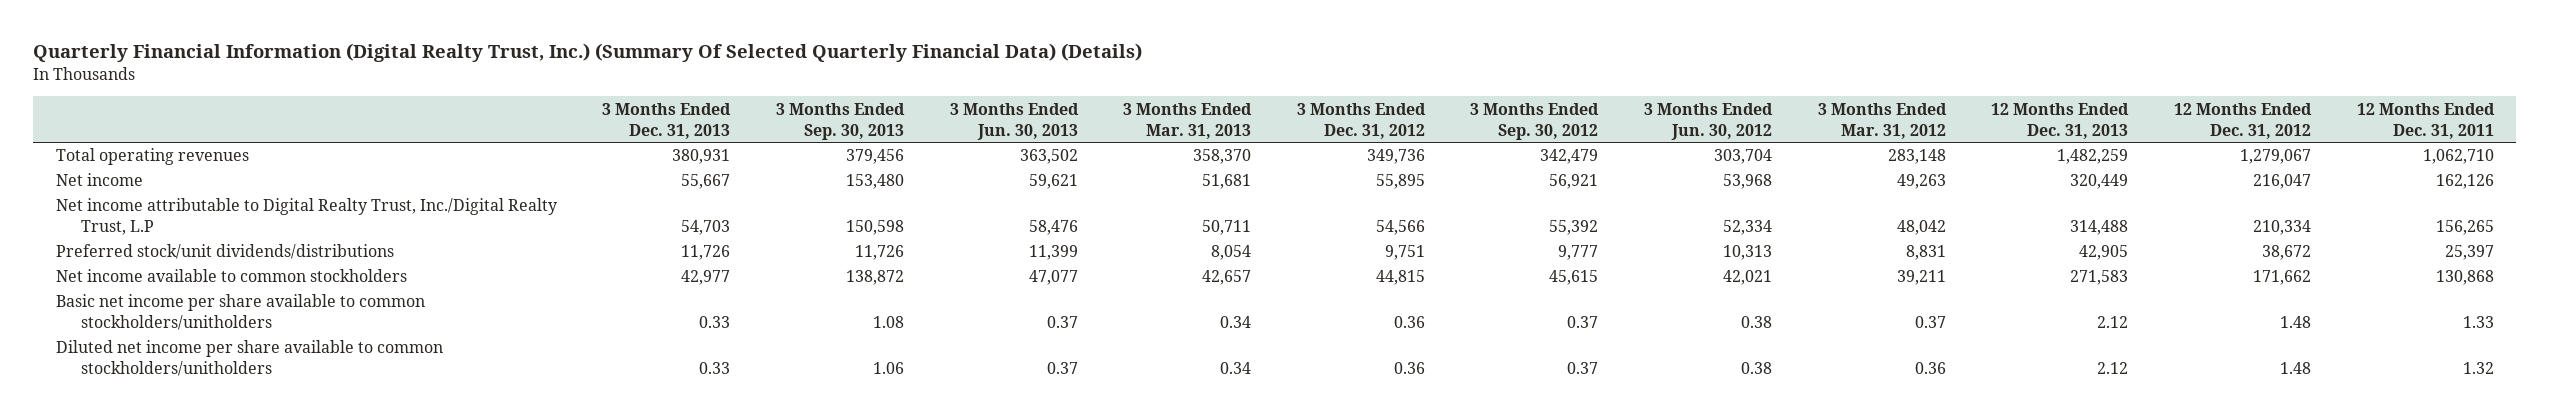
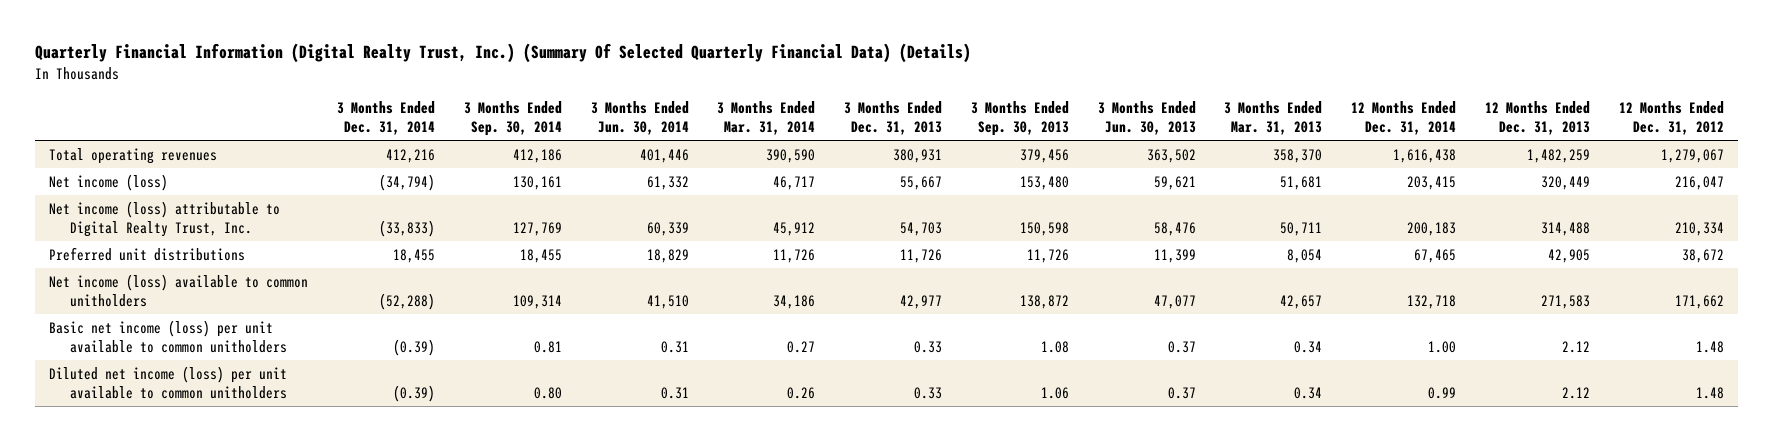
- | 3 Months Ended Dec. 31, 2013 | 3 Months Ended Sep. 30, 2013 | 3 Months Ended Jun. 30, 2013 | 3 Months Ended Mar. 31, 2013 | 3 Months Ended Dec. 31, 2012 | 3 Months Ended Sep. 30, 2012 | 3 Months Ended Jun. 30, 2012 | 3 Months Ended Mar. 31, 2012 | 12 Months Ended Dec. 31, 2013 | 12 Months Ended Dec. 31, 2012 | 12 Months Ended Dec. 31, 2011
+ | 3 Months Ended Dec. 31, 2014 | 3 Months Ended Sep. 30, 2014 | 3 Months Ended Jun. 30, 2014 | 3 Months Ended Mar. 31, 2014 | 3 Months Ended Dec. 31, 2013 | 3 Months Ended Sep. 30, 2013 | 3 Months Ended Jun. 30, 2013 | 3 Months Ended Mar. 31, 2013 | 12 Months Ended Dec. 31, 2014 | 12 Months Ended Dec. 31, 2013 | 12 Months Ended Dec. 31, 2012
- Net income | 55,667 | 153,480 | 59,621 | 51,681 | 55,895 | 56,921 | 53,968 | 49,263 | 320,449 | 216,047 | 162,126
- Net income attributable to Digital Realty Trust, Inc./Digital Realty Trust, L.P | 54,703 | 150,598 | 58,476 | 50,711 | 54,566 | 55,392 | 52,334 | 48,042 | 314,488 | 210,334 | 156,265
- Preferred stock/unit dividends/distributions | 11,726 | 11,726 | 11,399 | 8,054 | 9,751 | 9,777 | 10,313 | 8,831 | 42,905 | 38,672 | 25,397
- Net income available to common stockholders | 42,977 | 138,872 | 47,077 | 42,657 | 44,815 | 45,615 | 42,021 | 39,211 | 271,583 | 171,662 | 130,868
- Basic net income per share available to common stockholders/unitholders | 0.33 | 1.08 | 0.37 | 0.34 | 0.36 | 0.37 | 0.38 | 0.37 | 2.12 | 1.48 | 1.33
- Diluted net income per share available to common stockholders/unitholders | 0.33 | 1.06 | 0.37 | 0.34 | 0.36 | 0.37 | 0.38 | 0.36 | 2.12 | 1.48 | 1.32
+ Net income (loss) | (34,794) | 130,161 | 61,332 | 46,717 | 55,667 | 153,480 | 59,621 | 51,681 | 203,415 | 320,449 | 216,047
+ Net income (loss) attributable to Digital Realty Trust, Inc. | (33,833) | 127,769 | 60,339 | 45,912 | 54,703 | 150,598 | 58,476 | 50,711 | 200,183 | 314,488 | 210,334
+ Preferred unit distributions | 18,455 | 18,455 | 18,829 | 11,726 | 11,726 | 11,726 | 11,399 | 8,054 | 67,465 | 42,905 | 38,672
+ Net income (loss) available to common unitholders | (52,288) | 109,314 | 41,510 | 34,186 | 42,977 | 138,872 | 47,077 | 42,657 | 132,718 | 271,583 | 171,662
+ Basic net income (loss) per unit available to common unitholders | (0.39) | 0.81 | 0.31 | 0.27 | 0.33 | 1.08 | 0.37 | 0.34 | 1.00 | 2.12 | 1.48
+ Diluted net income (loss) per unit available to common unitholders | (0.39) | 0.80 | 0.31 | 0.26 | 0.33 | 1.06 | 0.37 | 0.34 | 0.99 | 2.12 | 1.48

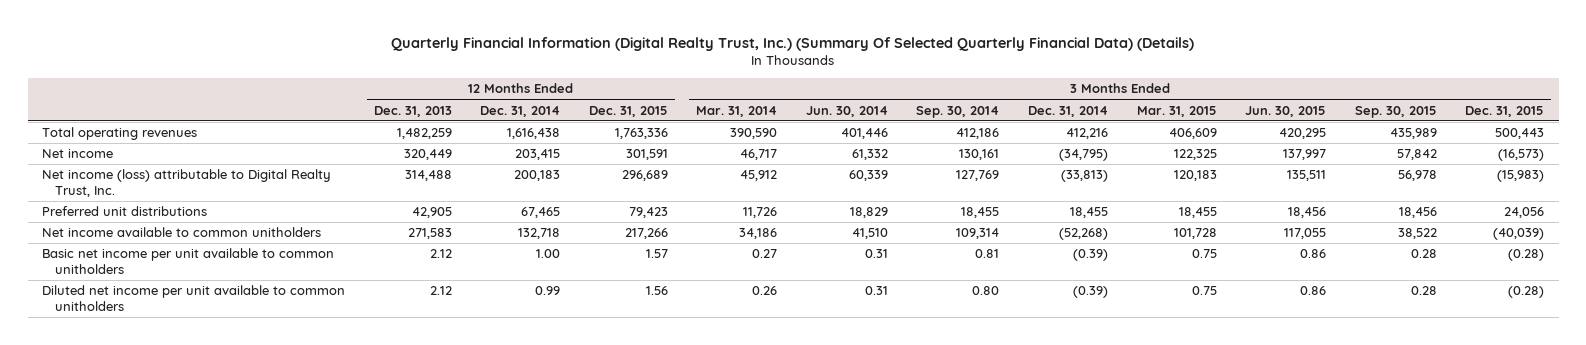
- | 3 Months Ended Dec. 31, 2014 | 3 Months Ended Sep. 30, 2014 | 3 Months Ended Jun. 30, 2014 | 3 Months Ended Mar. 31, 2014 | 3 Months Ended Dec. 31, 2013 | 3 Months Ended Sep. 30, 2013 | 3 Months Ended Jun. 30, 2013 | 3 Months Ended Mar. 31, 2013 | 12 Months Ended Dec. 31, 2014 | 12 Months Ended Dec. 31, 2013 | 12 Months Ended Dec. 31, 2012
+ | 12 Months Ended Dec. 31, 2013 | 12 Months Ended Dec. 31, 2014 | 12 Months Ended Dec. 31, 2015 | 3 Months Ended Mar. 31, 2014 | 3 Months Ended Jun. 30, 2014 | 3 Months Ended Sep. 30, 2014 | 3 Months Ended Dec. 31, 2014 | 3 Months Ended Mar. 31, 2015 | 3 Months Ended Jun. 30, 2015 | 3 Months Ended Sep. 30, 2015 | 3 Months Ended Dec. 31, 2015
- Net income (loss) | (34,794) | 130,161 | 61,332 | 46,717 | 55,667 | 153,480 | 59,621 | 51,681 | 203,415 | 320,449 | 216,047
- Net income (loss) attributable to Digital Realty Trust, Inc. | (33,833) | 127,769 | 60,339 | 45,912 | 54,703 | 150,598 | 58,476 | 50,711 | 200,183 | 314,488 | 210,334
+ Net income | 320,449 | 203,415 | 301,591 | 46,717 | 61,332 | 130,161 | (34,795) | 122,325 | 137,997 | 57,842 | (16,573)
+ Net income (loss) attributable to Digital Realty Trust, Inc. | 314,488 | 200,183 | 296,689 | 45,912 | 60,339 | 127,769 | (33,813) | 120,183 | 135,511 | 56,978 | (15,983)
- Net income (loss) available to common unitholders | (52,288) | 109,314 | 41,510 | 34,186 | 42,977 | 138,872 | 47,077 | 42,657 | 132,718 | 271,583 | 171,662
- Basic net income (loss) per unit available to common unitholders | (0.39) | 0.81 | 0.31 | 0.27 | 0.33 | 1.08 | 0.37 | 0.34 | 1.00 | 2.12 | 1.48
- Diluted net income (loss) per unit available to common unitholders | (0.39) | 0.80 | 0.31 | 0.26 | 0.33 | 1.06 | 0.37 | 0.34 | 0.99 | 2.12 | 1.48
+ Net income available to common unitholders | 271,583 | 132,718 | 217,266 | 34,186 | 41,510 | 109,314 | (52,268) | 101,728 | 117,055 | 38,522 | (40,039)
+ Basic net income per unit available to common unitholders | 2.12 | 1.00 | 1.57 | 0.27 | 0.31 | 0.81 | (0.39) | 0.75 | 0.86 | 0.28 | (0.28)
+ Diluted net income per unit available to common unitholders | 2.12 | 0.99 | 1.56 | 0.26 | 0.31 | 0.80 | (0.39) | 0.75 | 0.86 | 0.28 | (0.28)

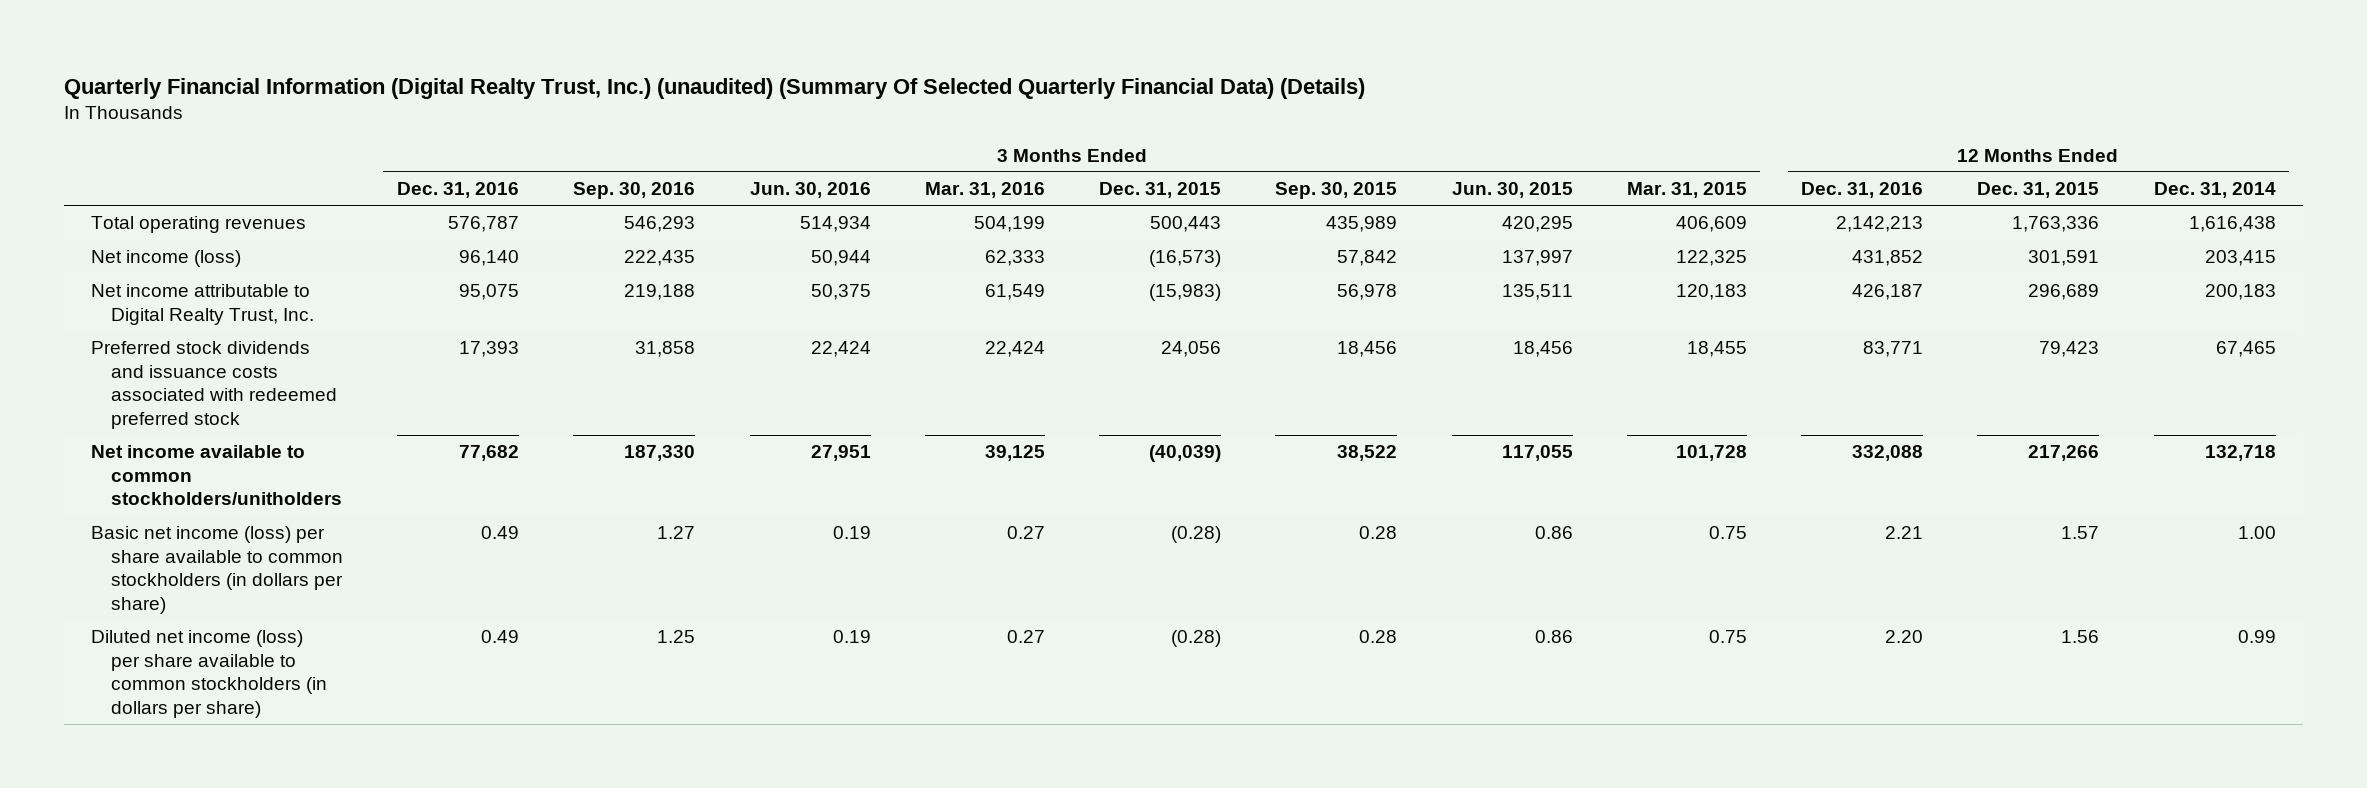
- Quarterly Financial Information (Digital Realty Trust, Inc.) (Summary Of Selected Quarterly Financial Data) (Details)
+ Quarterly Financial Information (Digital Realty Trust, Inc.) (unaudited) (Summary Of Selected Quarterly Financial Data) (Details)
- | 12 Months Ended Dec. 31, 2013 | 12 Months Ended Dec. 31, 2014 | 12 Months Ended Dec. 31, 2015 | 3 Months Ended Mar. 31, 2014 | 3 Months Ended Jun. 30, 2014 | 3 Months Ended Sep. 30, 2014 | 3 Months Ended Dec. 31, 2014 | 3 Months Ended Mar. 31, 2015 | 3 Months Ended Jun. 30, 2015 | 3 Months Ended Sep. 30, 2015 | 3 Months Ended Dec. 31, 2015
+ | 3 Months Ended Dec. 31, 2016 | 3 Months Ended Sep. 30, 2016 | 3 Months Ended Jun. 30, 2016 | 3 Months Ended Mar. 31, 2016 | 3 Months Ended Dec. 31, 2015 | 3 Months Ended Sep. 30, 2015 | 3 Months Ended Jun. 30, 2015 | 3 Months Ended Mar. 31, 2015 | 12 Months Ended Dec. 31, 2016 | 12 Months Ended Dec. 31, 2015 | 12 Months Ended Dec. 31, 2014
- Net income | 320,449 | 203,415 | 301,591 | 46,717 | 61,332 | 130,161 | (34,795) | 122,325 | 137,997 | 57,842 | (16,573)
- Net income (loss) attributable to Digital Realty Trust, Inc. | 314,488 | 200,183 | 296,689 | 45,912 | 60,339 | 127,769 | (33,813) | 120,183 | 135,511 | 56,978 | (15,983)
- Preferred unit distributions | 42,905 | 67,465 | 79,423 | 11,726 | 18,829 | 18,455 | 18,455 | 18,455 | 18,456 | 18,456 | 24,056
- Net income available to common unitholders | 271,583 | 132,718 | 217,266 | 34,186 | 41,510 | 109,314 | (52,268) | 101,728 | 117,055 | 38,522 | (40,039)
- Basic net income per unit available to common unitholders | 2.12 | 1.00 | 1.57 | 0.27 | 0.31 | 0.81 | (0.39) | 0.75 | 0.86 | 0.28 | (0.28)
- Diluted net income per unit available to common unitholders | 2.12 | 0.99 | 1.56 | 0.26 | 0.31 | 0.80 | (0.39) | 0.75 | 0.86 | 0.28 | (0.28)
+ Net income (loss) | 96,140 | 222,435 | 50,944 | 62,333 | (16,573) | 57,842 | 137,997 | 122,325 | 431,852 | 301,591 | 203,415
+ Net income attributable to Digital Realty Trust, Inc. | 95,075 | 219,188 | 50,375 | 61,549 | (15,983) | 56,978 | 135,511 | 120,183 | 426,187 | 296,689 | 200,183
+ Preferred stock dividends and issuance costs associated with redeemed preferred stock | 17,393 | 31,858 | 22,424 | 22,424 | 24,056 | 18,456 | 18,456 | 18,455 | 83,771 | 79,423 | 67,465
+ Net income available to common stockholders/unitholders | 77,682 | 187,330 | 27,951 | 39,125 | (40,039) | 38,522 | 117,055 | 101,728 | 332,088 | 217,266 | 132,718
+ Basic net income (loss) per share available to common stockholders (in dollars per share) | 0.49 | 1.27 | 0.19 | 0.27 | (0.28) | 0.28 | 0.86 | 0.75 | 2.21 | 1.57 | 1.00
+ Diluted net income (loss) per share available to common stockholders (in dollars per share) | 0.49 | 1.25 | 0.19 | 0.27 | (0.28) | 0.28 | 0.86 | 0.75 | 2.20 | 1.56 | 0.99

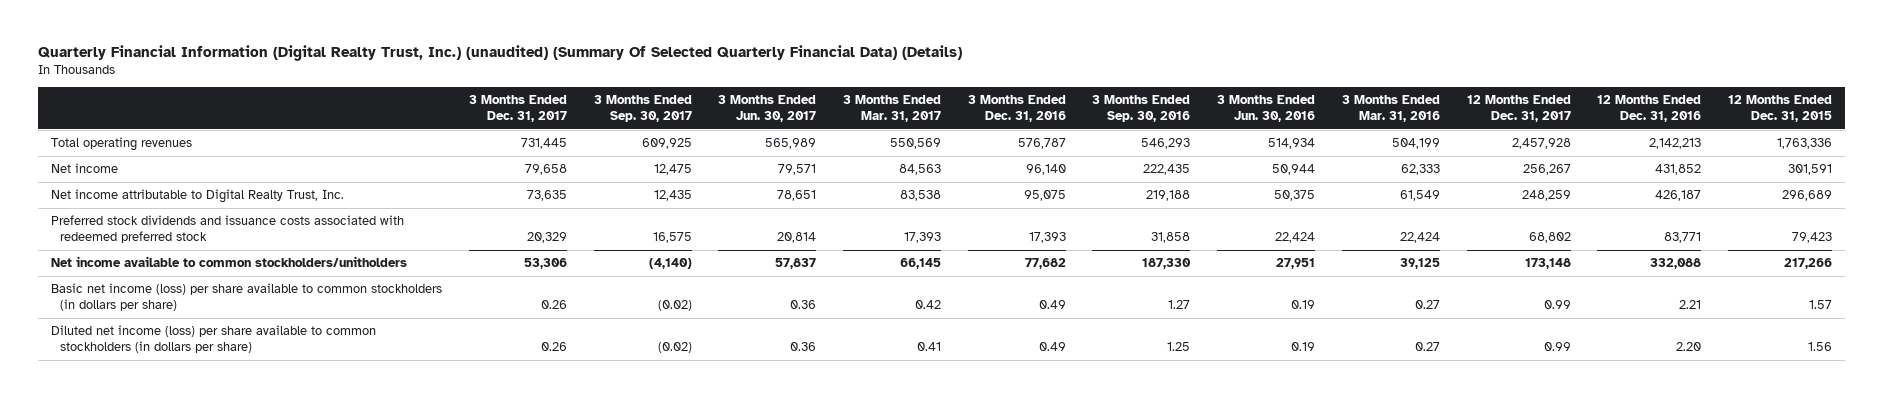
- | 3 Months Ended Dec. 31, 2016 | 3 Months Ended Sep. 30, 2016 | 3 Months Ended Jun. 30, 2016 | 3 Months Ended Mar. 31, 2016 | 3 Months Ended Dec. 31, 2015 | 3 Months Ended Sep. 30, 2015 | 3 Months Ended Jun. 30, 2015 | 3 Months Ended Mar. 31, 2015 | 12 Months Ended Dec. 31, 2016 | 12 Months Ended Dec. 31, 2015 | 12 Months Ended Dec. 31, 2014
+ | 3 Months Ended Dec. 31, 2017 | 3 Months Ended Sep. 30, 2017 | 3 Months Ended Jun. 30, 2017 | 3 Months Ended Mar. 31, 2017 | 3 Months Ended Dec. 31, 2016 | 3 Months Ended Sep. 30, 2016 | 3 Months Ended Jun. 30, 2016 | 3 Months Ended Mar. 31, 2016 | 12 Months Ended Dec. 31, 2017 | 12 Months Ended Dec. 31, 2016 | 12 Months Ended Dec. 31, 2015
- Net income (loss) | 96,140 | 222,435 | 50,944 | 62,333 | (16,573) | 57,842 | 137,997 | 122,325 | 431,852 | 301,591 | 203,415
+ Net income | 79,658 | 12,475 | 79,571 | 84,563 | 96,140 | 222,435 | 50,944 | 62,333 | 256,267 | 431,852 | 301,591

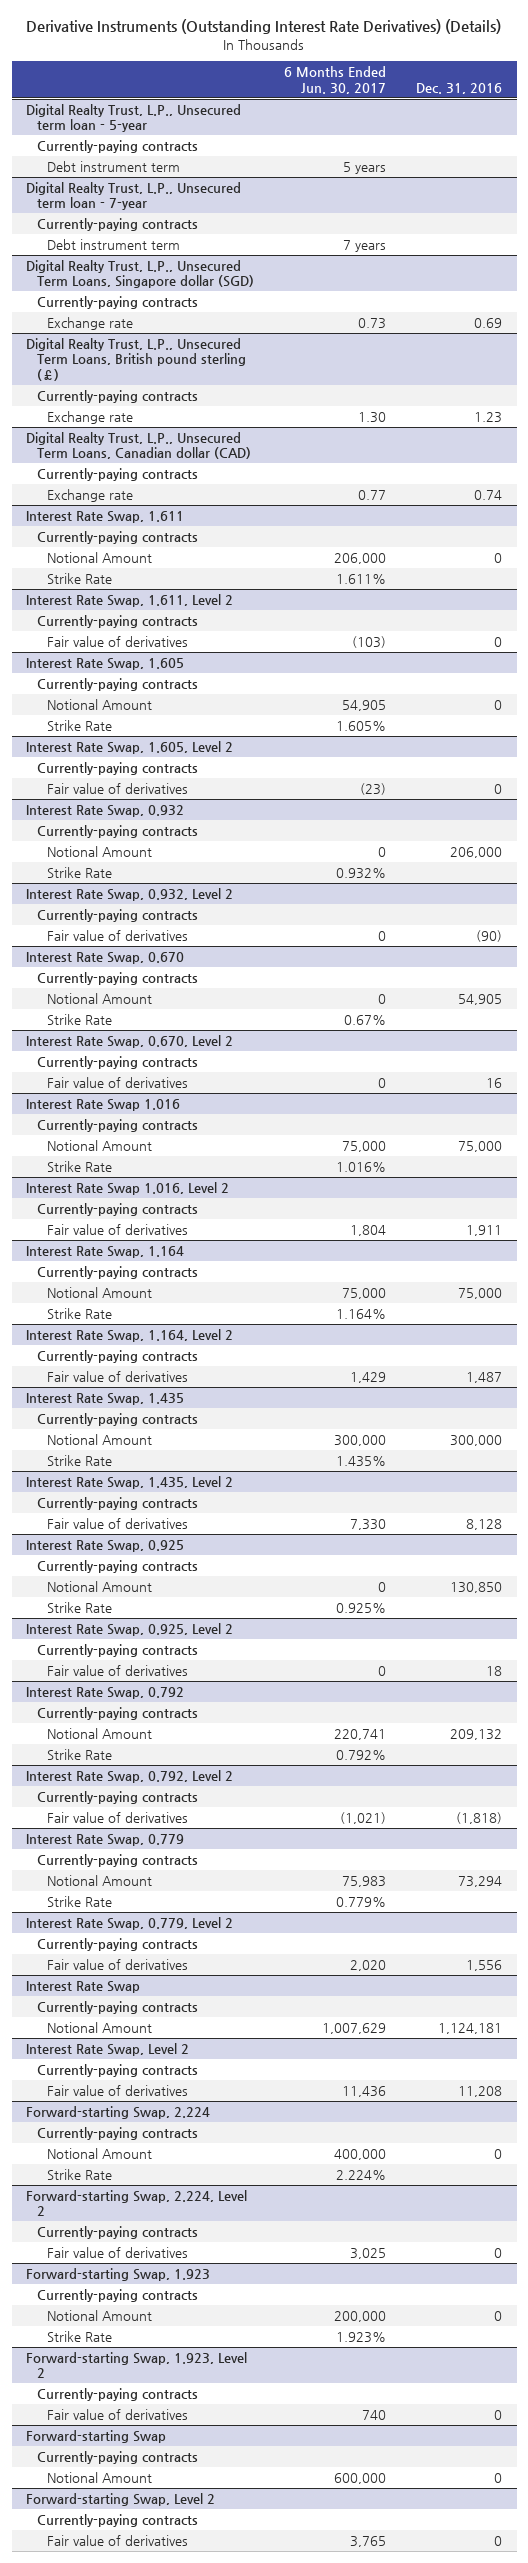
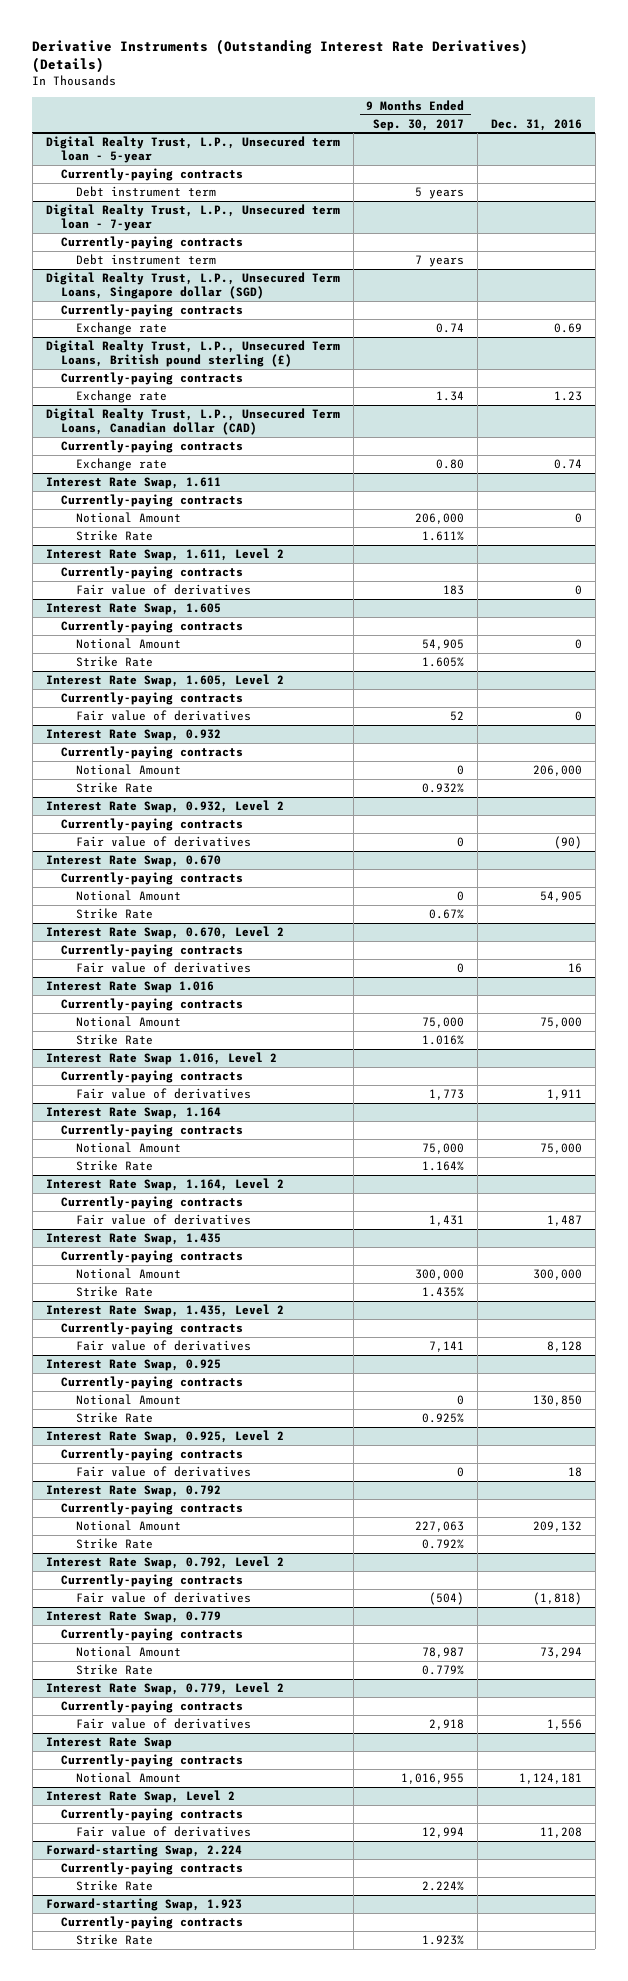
- | 6 Months Ended Jun. 30, 2017 | Dec. 31, 2016
+ | 9 Months Ended Sep. 30, 2017 | Dec. 31, 2016
@ Forward-starting Swap, 2.224
- Notional Amount | 400,000 | 0
- Forward-starting Swap, 2.224, Level 2
- Currently-paying contracts
- Fair value of derivatives | 3,025 | 0
@ Forward-starting Swap, 1.923
- Notional Amount | 200,000 | 0
- Forward-starting Swap, 1.923, Level 2
- Currently-paying contracts
- Fair value of derivatives | 740 | 0
- Forward-starting Swap
- Currently-paying contracts
- Notional Amount | 600,000 | 0
- Forward-starting Swap, Level 2
- Currently-paying contracts
- Fair value of derivatives | 3,765 | 0

